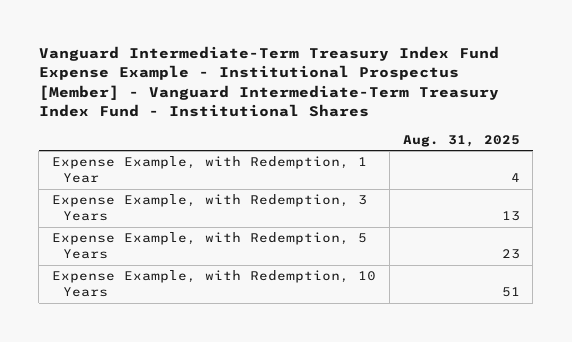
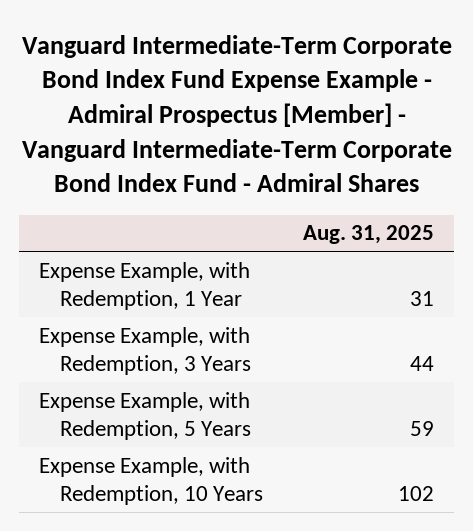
- Vanguard Intermediate-Term Treasury Index Fund Expense Example - Institutional Prospectus [Member] - Vanguard Intermediate-Term Treasury Index Fund - Institutional Shares
+ Vanguard Intermediate-Term Corporate Bond Index Fund Expense Example - Admiral Prospectus [Member] - Vanguard Intermediate-Term Corporate Bond Index Fund - Admiral Shares
- Expense Example, with Redemption, 1 Year | 4
- Expense Example, with Redemption, 3 Years | 13
- Expense Example, with Redemption, 5 Years | 23
- Expense Example, with Redemption, 10 Years | 51
+ Expense Example, with Redemption, 1 Year | 31
+ Expense Example, with Redemption, 3 Years | 44
+ Expense Example, with Redemption, 5 Years | 59
+ Expense Example, with Redemption, 10 Years | 102

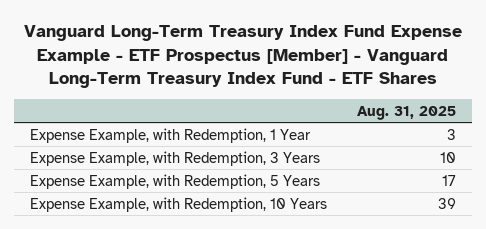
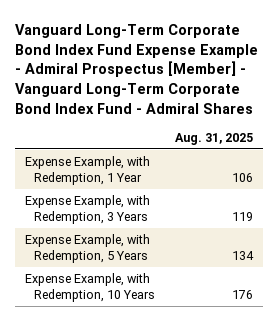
- Vanguard Long-Term Treasury Index Fund Expense Example - ETF Prospectus [Member] - Vanguard Long-Term Treasury Index Fund - ETF Shares
+ Vanguard Long-Term Corporate Bond Index Fund Expense Example - Admiral Prospectus [Member] - Vanguard Long-Term Corporate Bond Index Fund - Admiral Shares
- Expense Example, with Redemption, 1 Year | 3
- Expense Example, with Redemption, 3 Years | 10
- Expense Example, with Redemption, 5 Years | 17
- Expense Example, with Redemption, 10 Years | 39
+ Expense Example, with Redemption, 1 Year | 106
+ Expense Example, with Redemption, 3 Years | 119
+ Expense Example, with Redemption, 5 Years | 134
+ Expense Example, with Redemption, 10 Years | 176

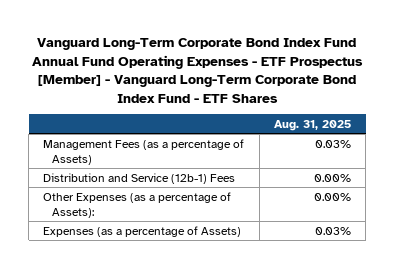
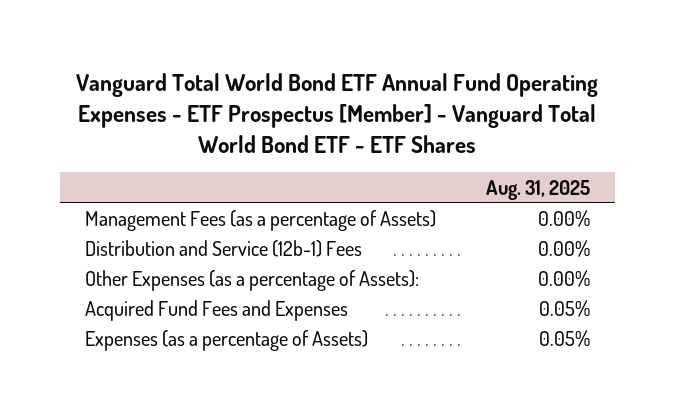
- Vanguard Long-Term Corporate Bond Index Fund Annual Fund Operating Expenses - ETF Prospectus [Member] - Vanguard Long-Term Corporate Bond Index Fund - ETF Shares
+ Vanguard Total World Bond ETF Annual Fund Operating Expenses - ETF Prospectus [Member] - Vanguard Total World Bond ETF - ETF Shares
- Management Fees (as a percentage of Assets) | 0.03%
+ Management Fees (as a percentage of Assets) | 0.00%
- Expenses (as a percentage of Assets) | 0.03%
+ Acquired Fund Fees and Expenses | 0.05%
+ Expenses (as a percentage of Assets) | 0.05%

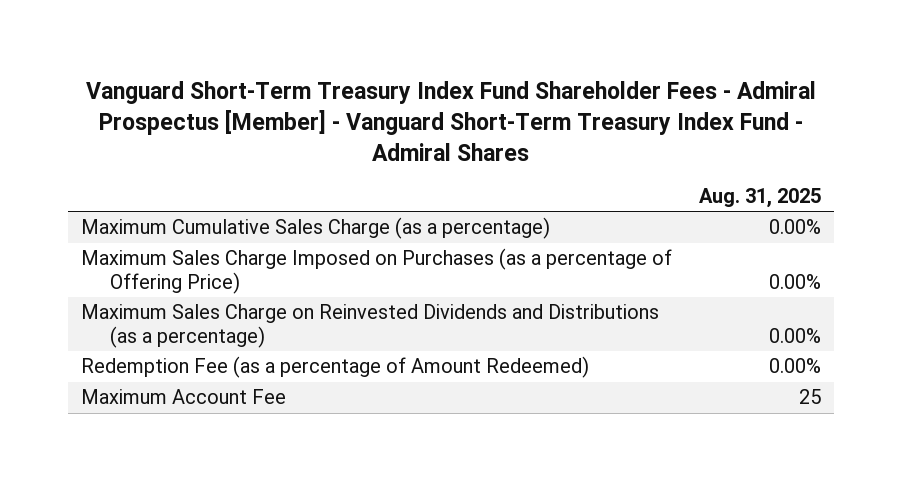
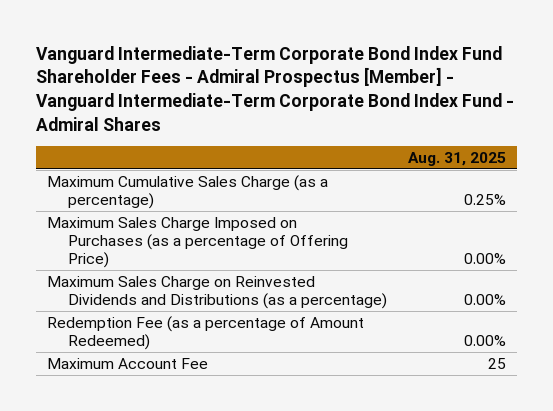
- Vanguard Short-Term Treasury Index Fund Shareholder Fees - Admiral Prospectus [Member] - Vanguard Short-Term Treasury Index Fund - Admiral Shares
+ Vanguard Intermediate-Term Corporate Bond Index Fund Shareholder Fees - Admiral Prospectus [Member] - Vanguard Intermediate-Term Corporate Bond Index Fund - Admiral Shares
- Maximum Cumulative Sales Charge (as a percentage) | 0.00%
+ Maximum Cumulative Sales Charge (as a percentage) | 0.25%

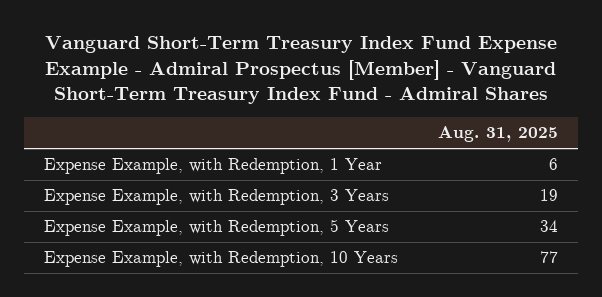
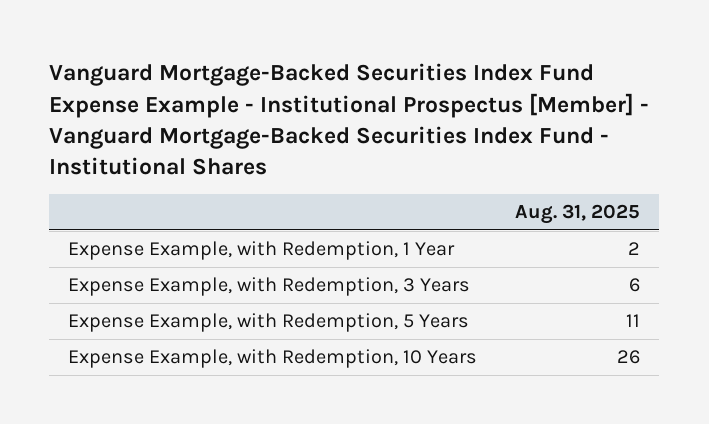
- Vanguard Short-Term Treasury Index Fund Expense Example - Admiral Prospectus [Member] - Vanguard Short-Term Treasury Index Fund - Admiral Shares
+ Vanguard Mortgage-Backed Securities Index Fund Expense Example - Institutional Prospectus [Member] - Vanguard Mortgage-Backed Securities Index Fund - Institutional Shares
- Expense Example, with Redemption, 1 Year | 6
- Expense Example, with Redemption, 3 Years | 19
- Expense Example, with Redemption, 5 Years | 34
- Expense Example, with Redemption, 10 Years | 77
+ Expense Example, with Redemption, 1 Year | 2
+ Expense Example, with Redemption, 3 Years | 6
+ Expense Example, with Redemption, 5 Years | 11
+ Expense Example, with Redemption, 10 Years | 26

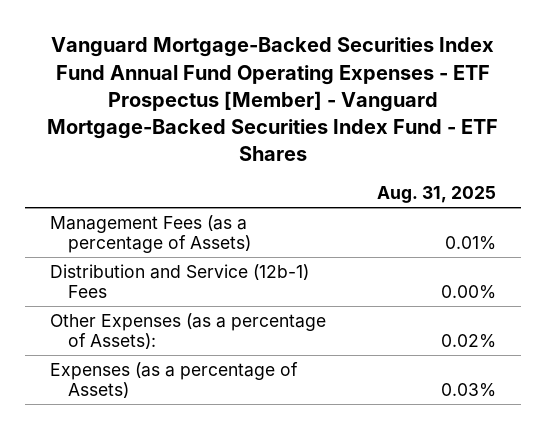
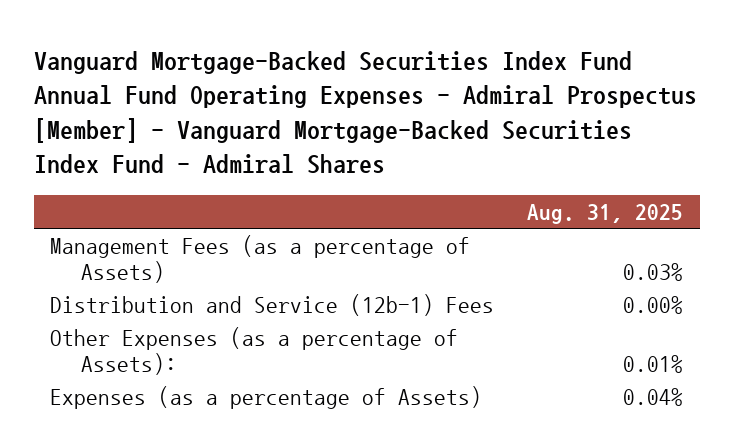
- Vanguard Mortgage-Backed Securities Index Fund Annual Fund Operating Expenses - ETF Prospectus [Member] - Vanguard Mortgage-Backed Securities Index Fund - ETF Shares
+ Vanguard Mortgage-Backed Securities Index Fund Annual Fund Operating Expenses - Admiral Prospectus [Member] - Vanguard Mortgage-Backed Securities Index Fund - Admiral Shares
- Management Fees (as a percentage of Assets) | 0.01%
+ Management Fees (as a percentage of Assets) | 0.03%
- Other Expenses (as a percentage of Assets): | 0.02%
- Expenses (as a percentage of Assets) | 0.03%
+ Other Expenses (as a percentage of Assets): | 0.01%
+ Expenses (as a percentage of Assets) | 0.04%

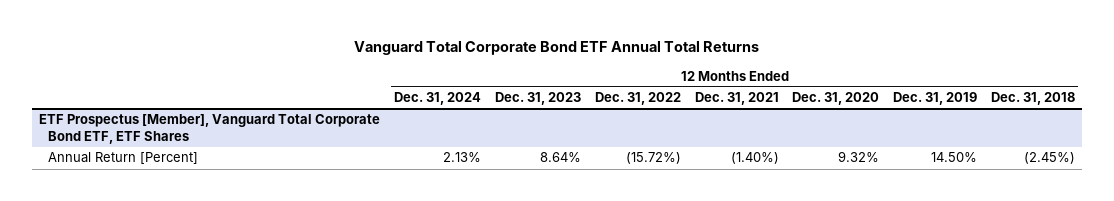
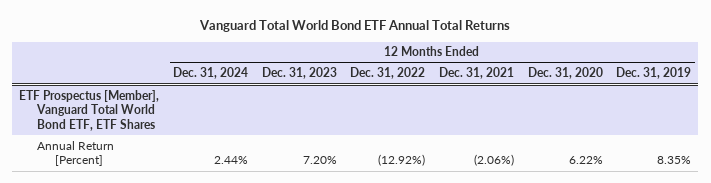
- Vanguard Total Corporate Bond ETF Annual Total Returns
+ Vanguard Total World Bond ETF Annual Total Returns
- | 12 Months Ended Dec. 31, 2024 | 12 Months Ended Dec. 31, 2023 | 12 Months Ended Dec. 31, 2022 | 12 Months Ended Dec. 31, 2021 | 12 Months Ended Dec. 31, 2020 | 12 Months Ended Dec. 31, 2019 | 12 Months Ended Dec. 31, 2018
+ | 12 Months Ended Dec. 31, 2024 | 12 Months Ended Dec. 31, 2023 | 12 Months Ended Dec. 31, 2022 | 12 Months Ended Dec. 31, 2021 | 12 Months Ended Dec. 31, 2020 | 12 Months Ended Dec. 31, 2019
- ETF Prospectus [Member], Vanguard Total Corporate Bond ETF, ETF Shares
- Annual Return [Percent] | 2.13% | 8.64% | (15.72%) | (1.40%) | 9.32% | 14.50% | (2.45%)
+ ETF Prospectus [Member], Vanguard Total World Bond ETF, ETF Shares
+ Annual Return [Percent] | 2.44% | 7.20% | (12.92%) | (2.06%) | 6.22% | 8.35%

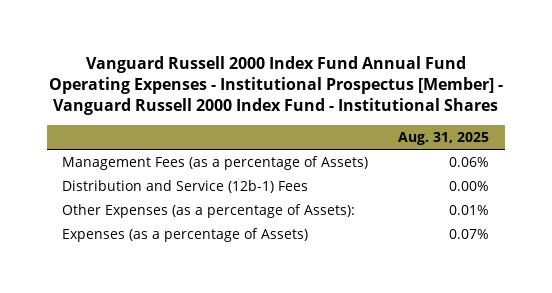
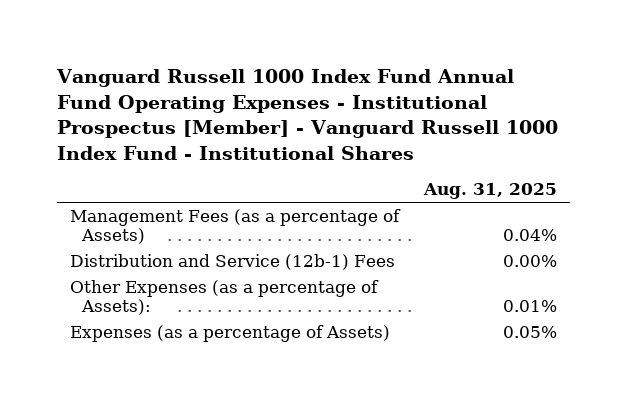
- Vanguard Russell 2000 Index Fund Annual Fund Operating Expenses - Institutional Prospectus [Member] - Vanguard Russell 2000 Index Fund - Institutional Shares
+ Vanguard Russell 1000 Index Fund Annual Fund Operating Expenses - Institutional Prospectus [Member] - Vanguard Russell 1000 Index Fund - Institutional Shares
- Management Fees (as a percentage of Assets) | 0.06%
+ Management Fees (as a percentage of Assets) | 0.04%
- Expenses (as a percentage of Assets) | 0.07%
+ Expenses (as a percentage of Assets) | 0.05%

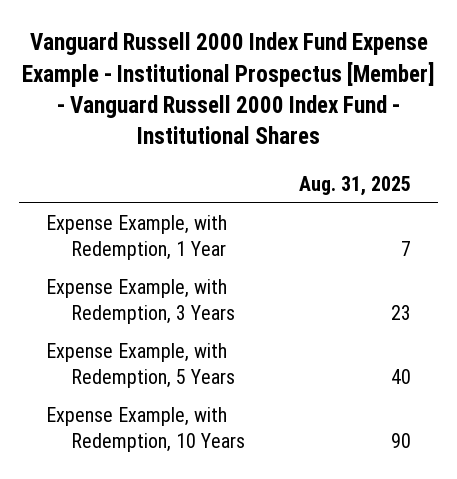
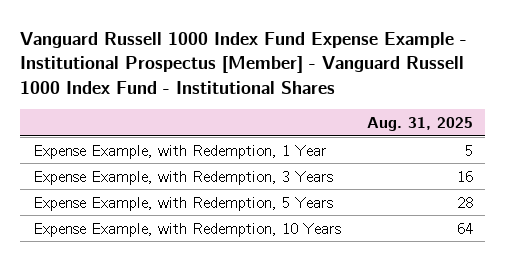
- Vanguard Russell 2000 Index Fund Expense Example - Institutional Prospectus [Member] - Vanguard Russell 2000 Index Fund - Institutional Shares
+ Vanguard Russell 1000 Index Fund Expense Example - Institutional Prospectus [Member] - Vanguard Russell 1000 Index Fund - Institutional Shares
- Expense Example, with Redemption, 1 Year | 7
- Expense Example, with Redemption, 3 Years | 23
- Expense Example, with Redemption, 5 Years | 40
- Expense Example, with Redemption, 10 Years | 90
+ Expense Example, with Redemption, 1 Year | 5
+ Expense Example, with Redemption, 3 Years | 16
+ Expense Example, with Redemption, 5 Years | 28
+ Expense Example, with Redemption, 10 Years | 64

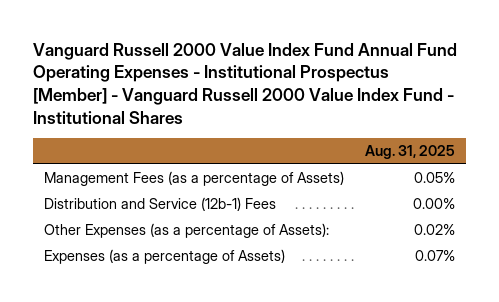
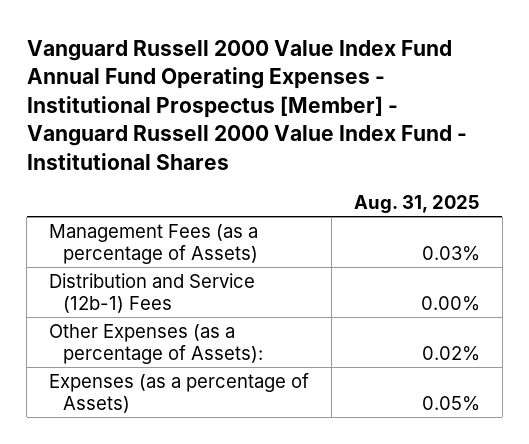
- Management Fees (as a percentage of Assets) | 0.05%
+ Management Fees (as a percentage of Assets) | 0.03%
- Expenses (as a percentage of Assets) | 0.07%
+ Expenses (as a percentage of Assets) | 0.05%

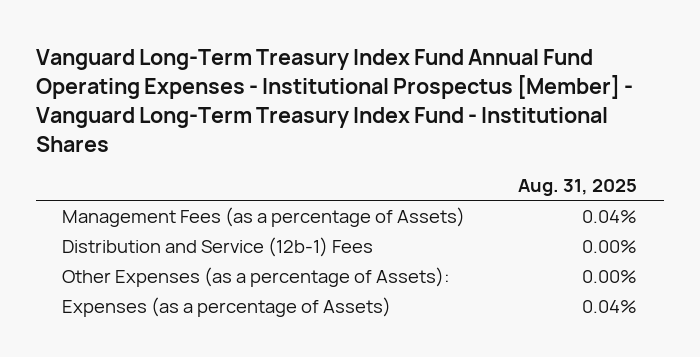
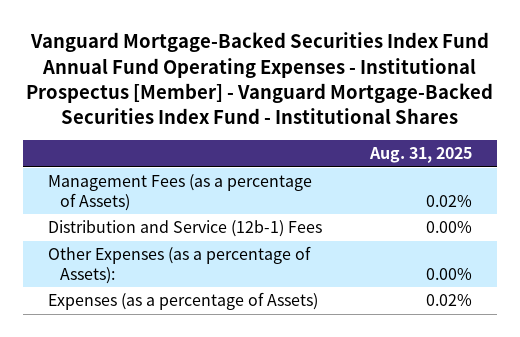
- Vanguard Long-Term Treasury Index Fund Annual Fund Operating Expenses - Institutional Prospectus [Member] - Vanguard Long-Term Treasury Index Fund - Institutional Shares
+ Vanguard Mortgage-Backed Securities Index Fund Annual Fund Operating Expenses - Institutional Prospectus [Member] - Vanguard Mortgage-Backed Securities Index Fund - Institutional Shares
- Management Fees (as a percentage of Assets) | 0.04%
+ Management Fees (as a percentage of Assets) | 0.02%
- Expenses (as a percentage of Assets) | 0.04%
+ Expenses (as a percentage of Assets) | 0.02%

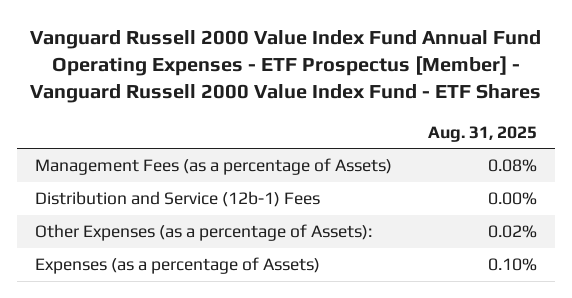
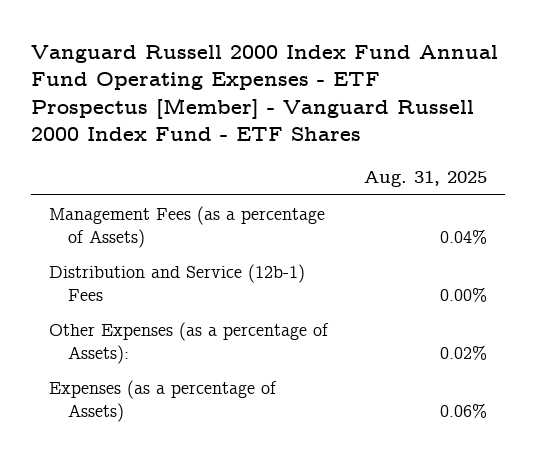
- Vanguard Russell 2000 Value Index Fund Annual Fund Operating Expenses - ETF Prospectus [Member] - Vanguard Russell 2000 Value Index Fund - ETF Shares
+ Vanguard Russell 2000 Index Fund Annual Fund Operating Expenses - ETF Prospectus [Member] - Vanguard Russell 2000 Index Fund - ETF Shares
- Management Fees (as a percentage of Assets) | 0.08%
+ Management Fees (as a percentage of Assets) | 0.04%
- Expenses (as a percentage of Assets) | 0.10%
+ Expenses (as a percentage of Assets) | 0.06%

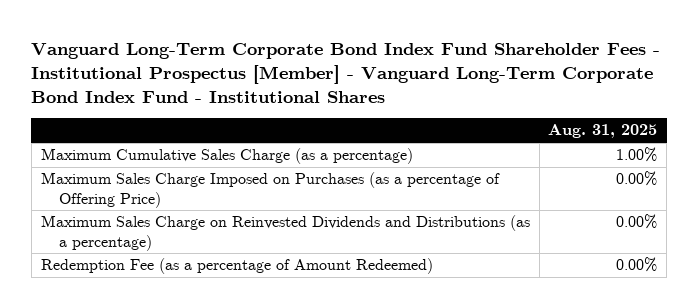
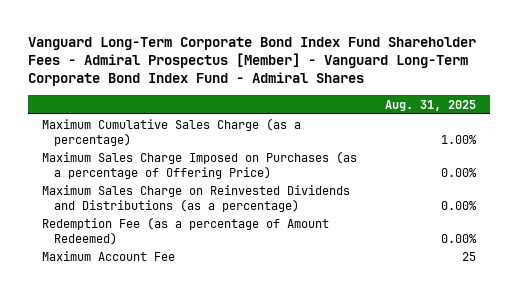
- Vanguard Long-Term Corporate Bond Index Fund Shareholder Fees - Institutional Prospectus [Member] - Vanguard Long-Term Corporate Bond Index Fund - Institutional Shares
+ Vanguard Long-Term Corporate Bond Index Fund Shareholder Fees - Admiral Prospectus [Member] - Vanguard Long-Term Corporate Bond Index Fund - Admiral Shares
+ Maximum Account Fee | 25

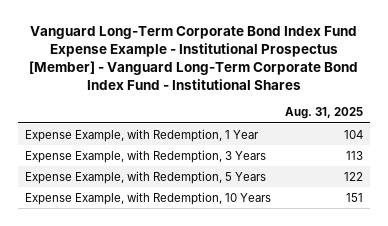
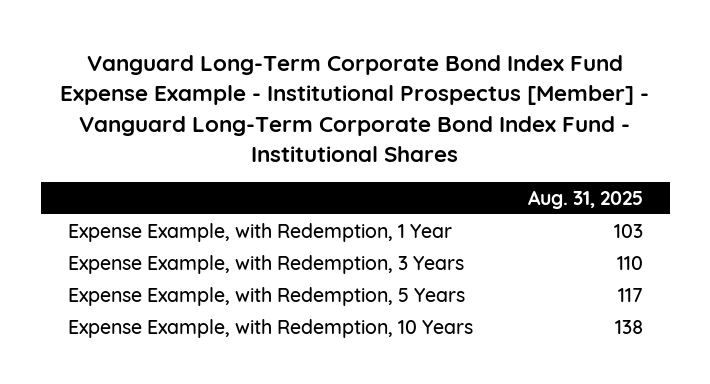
- Expense Example, with Redemption, 1 Year | 104
- Expense Example, with Redemption, 3 Years | 113
- Expense Example, with Redemption, 5 Years | 122
- Expense Example, with Redemption, 10 Years | 151
+ Expense Example, with Redemption, 1 Year | 103
+ Expense Example, with Redemption, 3 Years | 110
+ Expense Example, with Redemption, 5 Years | 117
+ Expense Example, with Redemption, 10 Years | 138

